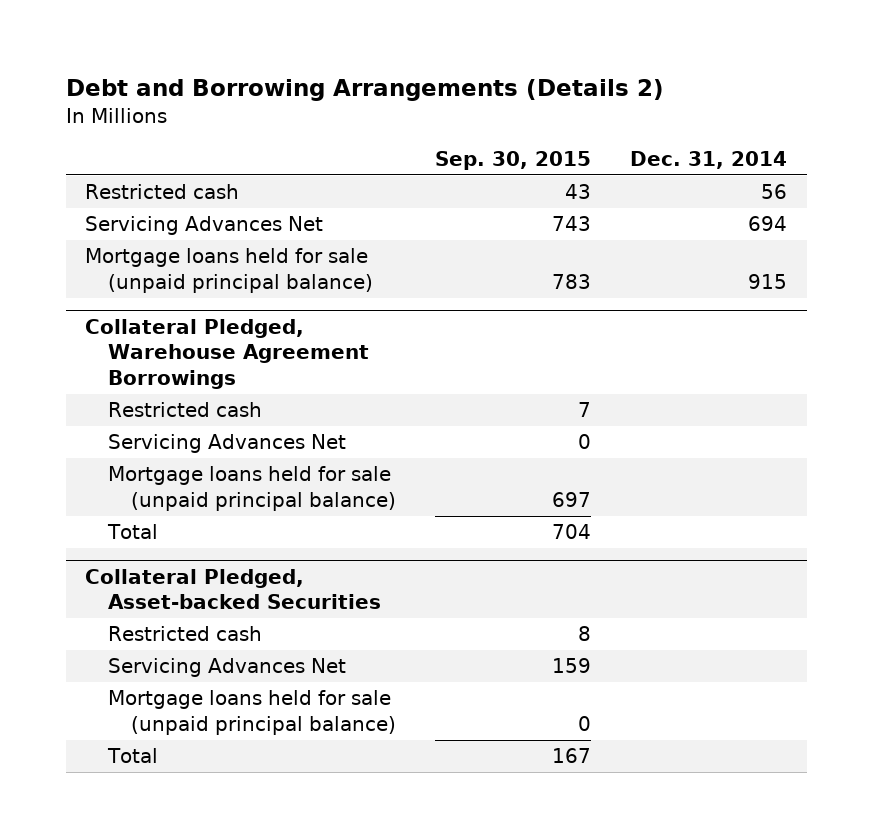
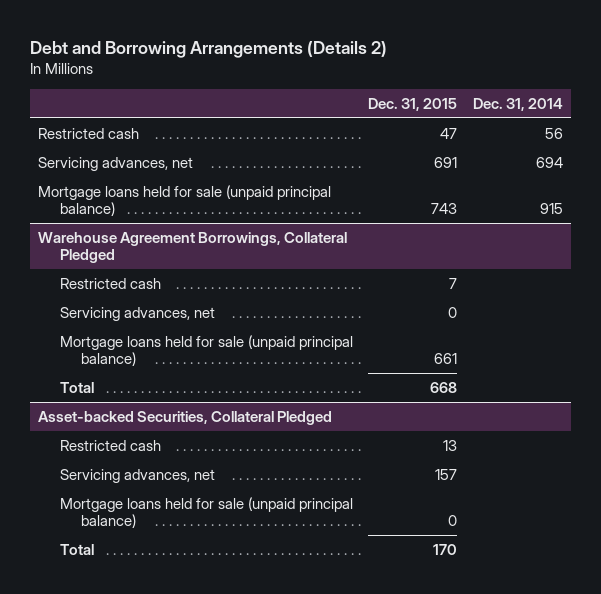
- | Sep. 30, 2015 | Dec. 31, 2014
+ | Dec. 31, 2015 | Dec. 31, 2014
- Servicing Advances Net | 743 | 694
+ Servicing advances, net | 691 | 694
- Collateral Pledged, Warehouse Agreement Borrowings
+ Warehouse Agreement Borrowings, Collateral Pledged
- Servicing Advances Net | 0 |
+ Servicing advances, net | 0 |
- Collateral Pledged, Asset-backed Securities
+ Asset-backed Securities, Collateral Pledged
- Servicing Advances Net | 159 |
+ Servicing advances, net | 157 |

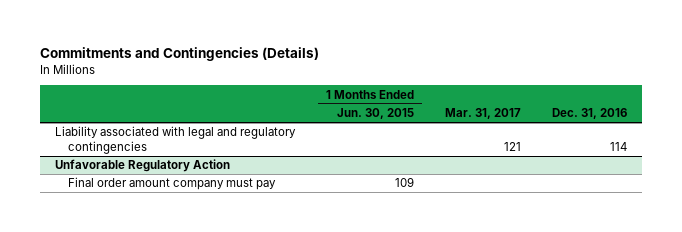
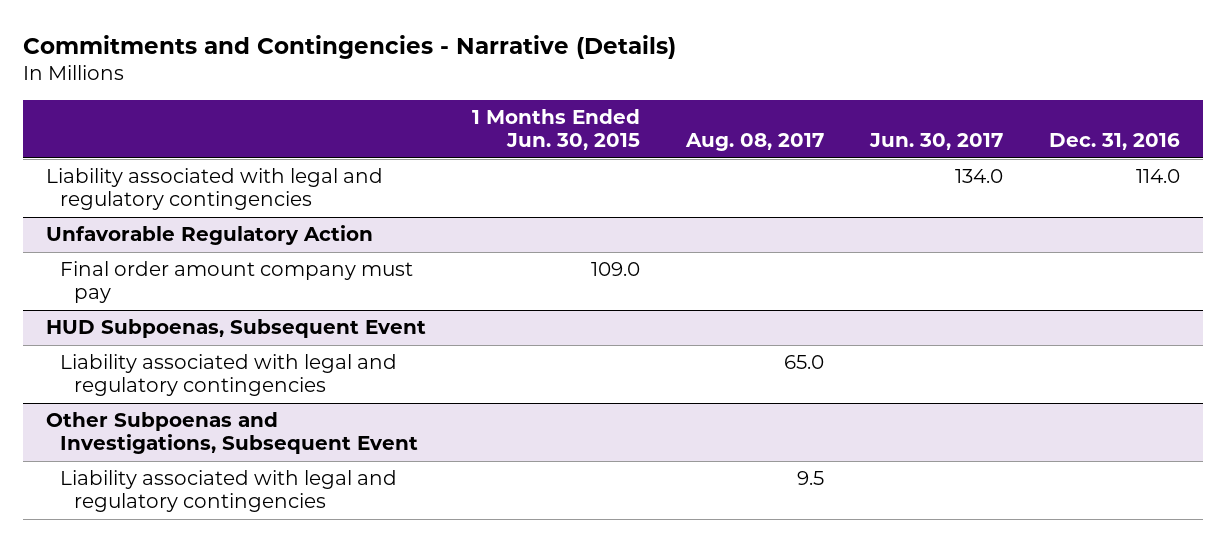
- Commitments and Contingencies (Details)
+ Commitments and Contingencies - Narrative (Details)
- | 1 Months Ended Jun. 30, 2015 | Mar. 31, 2017 | Dec. 31, 2016
+ | 1 Months Ended Jun. 30, 2015 | Aug. 08, 2017 | Jun. 30, 2017 | Dec. 31, 2016
- Liability associated with legal and regulatory contingencies | | 121 | 114
+ Liability associated with legal and regulatory contingencies | | | 134.0 | 114.0
@ Unfavorable Regulatory Action
- Final order amount company must pay | 109 | |
+ Final order amount company must pay | 109.0 | | |
+ HUD Subpoenas, Subsequent Event
+ Liability associated with legal and regulatory contingencies | | 65.0 | |
+ Other Subpoenas and Investigations, Subsequent Event
+ Liability associated with legal and regulatory contingencies | | 9.5 | |

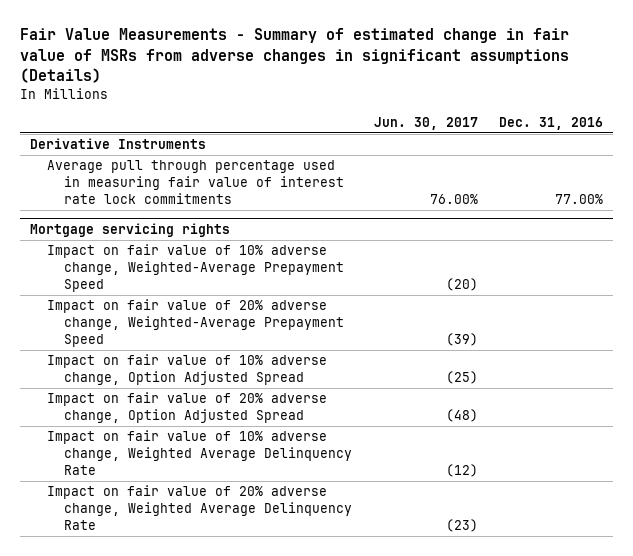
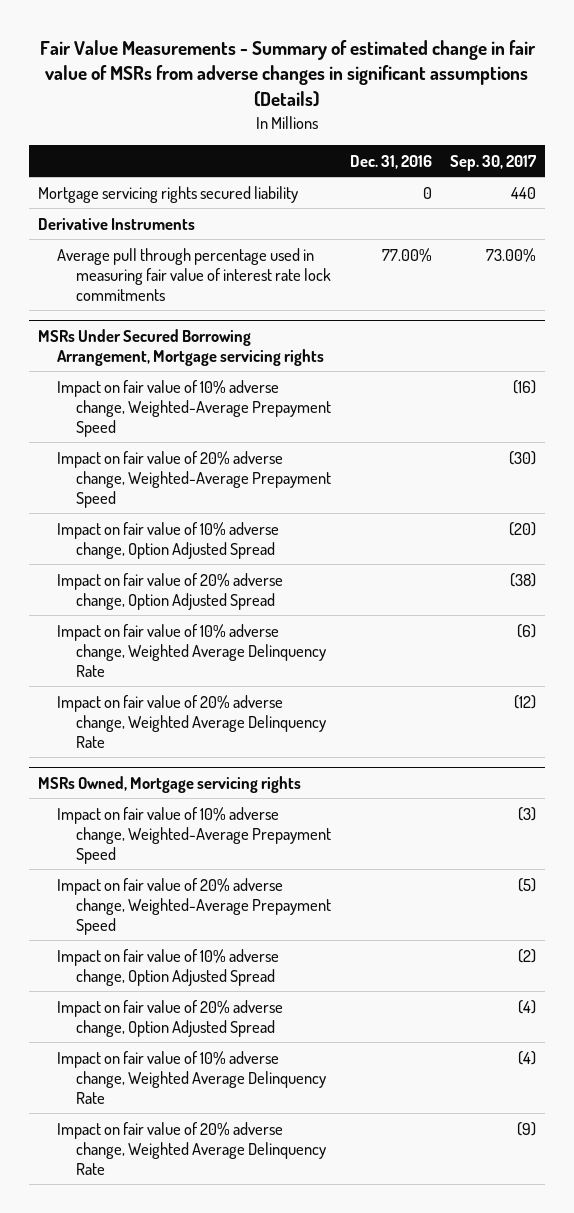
- | Jun. 30, 2017 | Dec. 31, 2016
+ | Dec. 31, 2016 | Sep. 30, 2017
+ Mortgage servicing rights secured liability | 0 | 440
- Mortgage servicing rights
+ MSRs Under Secured Borrowing Arrangement, Mortgage servicing rights
+ Impact on fair value of 10% adverse change, Weighted-Average Prepayment Speed | | (16)
+ Impact on fair value of 20% adverse change, Weighted-Average Prepayment Speed | | (30)
+ Impact on fair value of 10% adverse change, Option Adjusted Spread | | (20)
+ Impact on fair value of 20% adverse change, Option Adjusted Spread | | (38)
+ Impact on fair value of 10% adverse change, Weighted Average Delinquency Rate | | (6)
+ Impact on fair value of 20% adverse change, Weighted Average Delinquency Rate | | (12)
+ MSRs Owned, Mortgage servicing rights

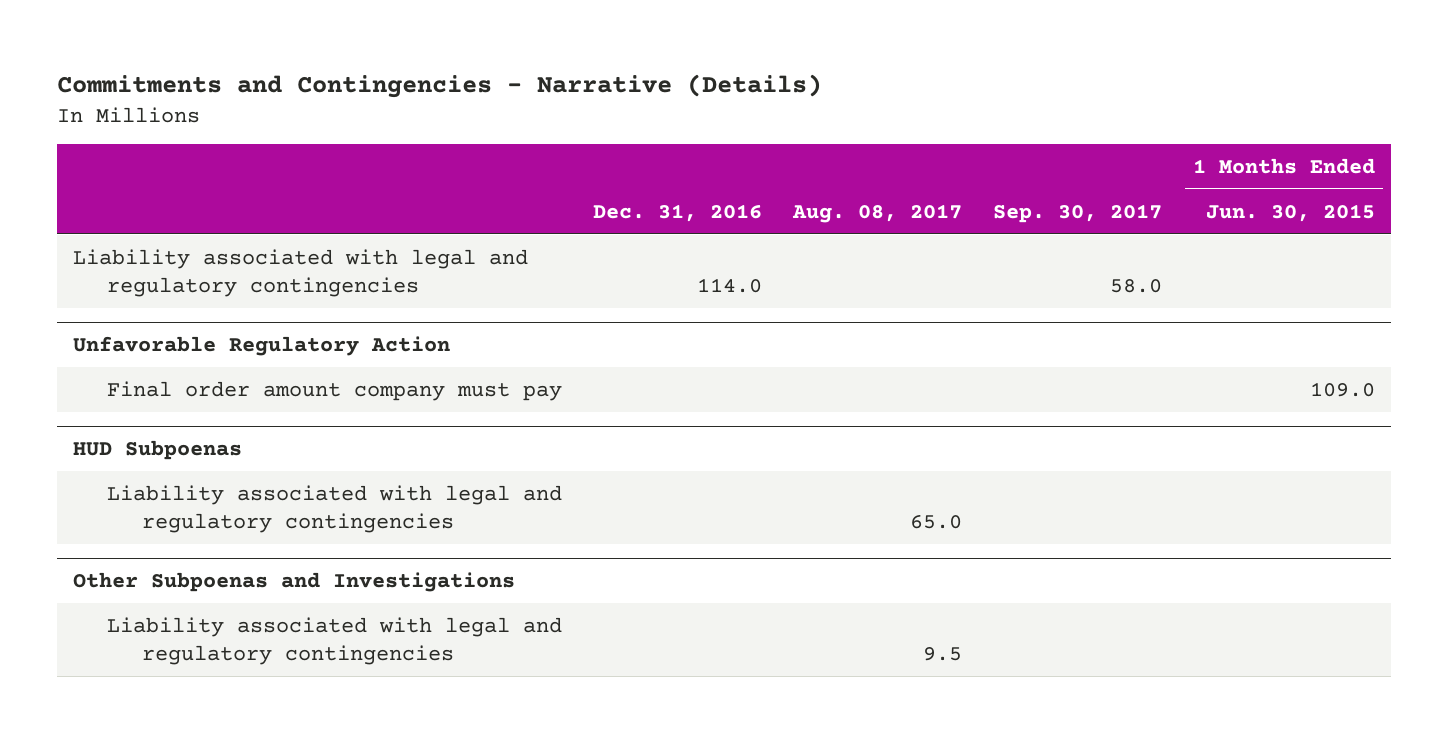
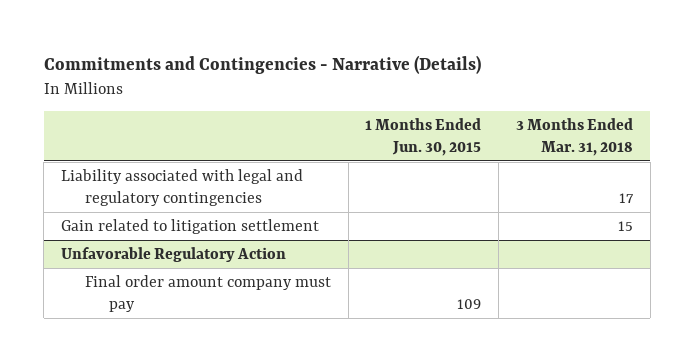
- | Dec. 31, 2016 | Aug. 08, 2017 | Sep. 30, 2017 | 1 Months Ended Jun. 30, 2015
+ | 1 Months Ended Jun. 30, 2015 | 3 Months Ended Mar. 31, 2018
+ Gain related to litigation settlement | | 15
@ Unfavorable Regulatory Action
- Final order amount company must pay | | | | 109.0
- HUD Subpoenas
- Liability associated with legal and regulatory contingencies | | 65.0 | |
- Other Subpoenas and Investigations
- Liability associated with legal and regulatory contingencies | | 9.5 | |
@ Unfavorable Regulatory Action
+ Final order amount company must pay | 109 |

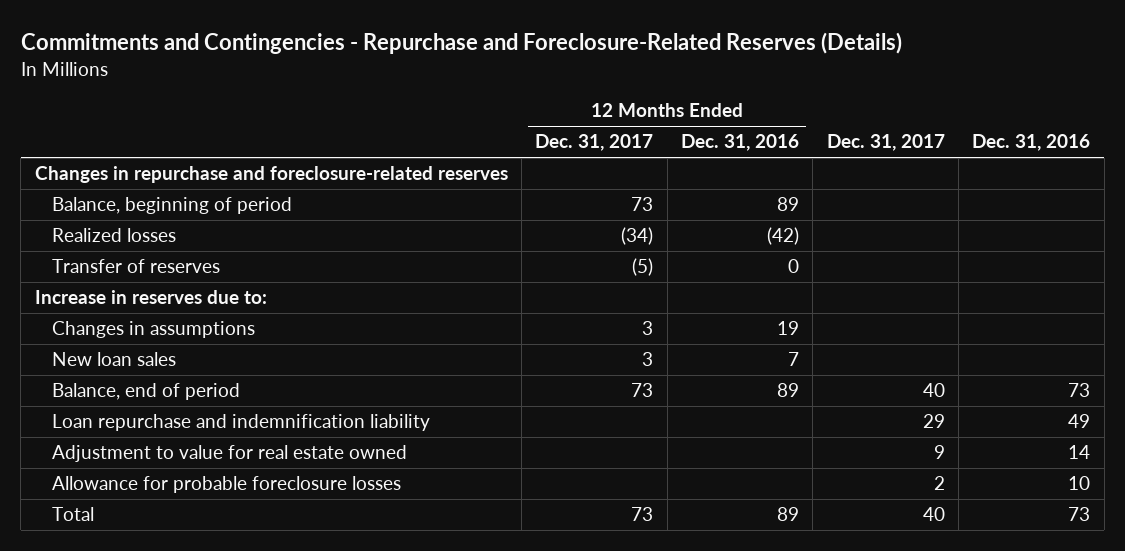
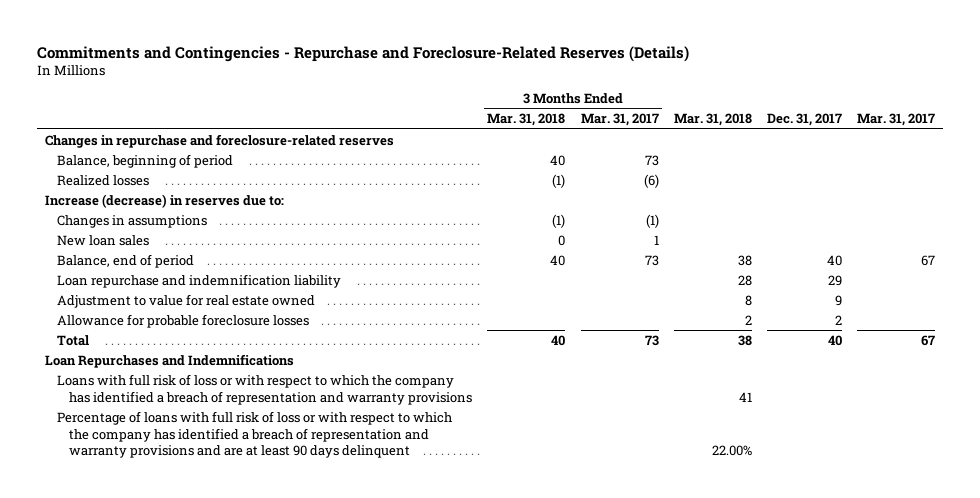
- | 12 Months Ended Dec. 31, 2017 | 12 Months Ended Dec. 31, 2016 | Dec. 31, 2017 | Dec. 31, 2016
+ | 3 Months Ended Mar. 31, 2018 | 3 Months Ended Mar. 31, 2017 | Mar. 31, 2018 | Dec. 31, 2017 | Mar. 31, 2017
- Transfer of reserves | (5) | 0 | |
- Increase in reserves due to:
+ Increase (decrease) in reserves due to:
+ Loan Repurchases and Indemnifications
+ Loans with full risk of loss or with respect to which the company has identified a breach of representation and warranty provisions | | | 41 | |
+ Percentage of loans with full risk of loss or with respect to which the company has identified a breach of representation and warranty provisions and are at least 90 days delinquent | | | 22.00% | |

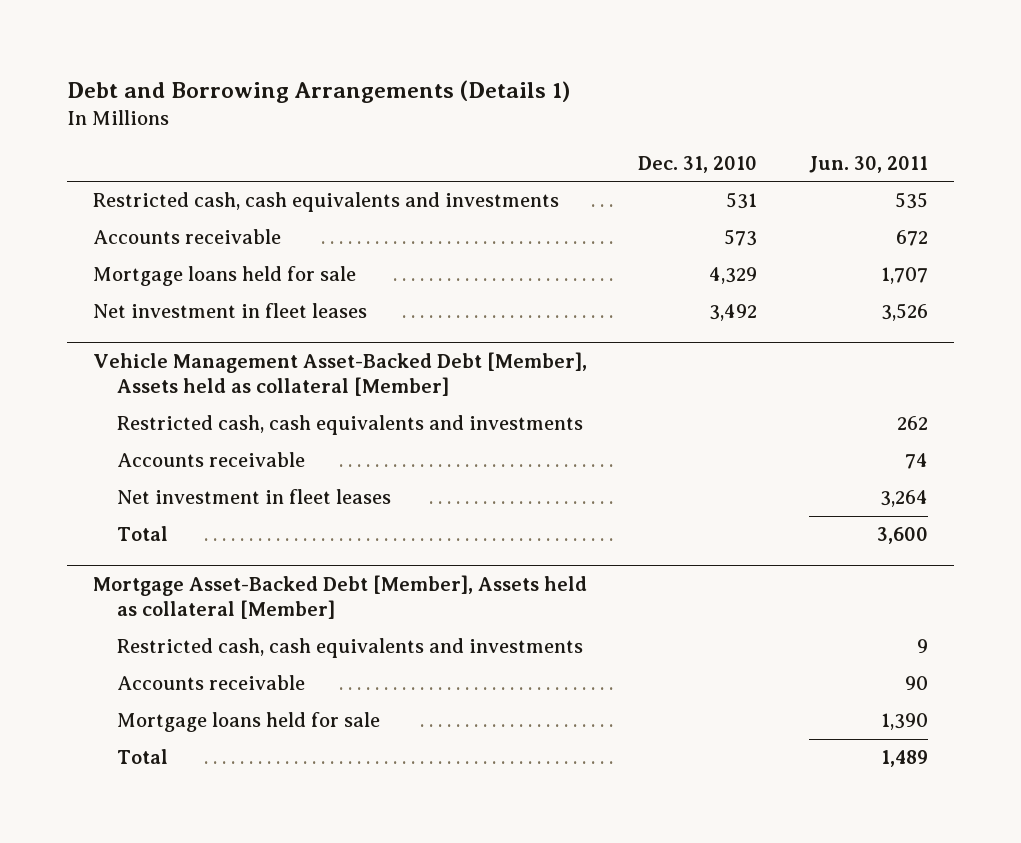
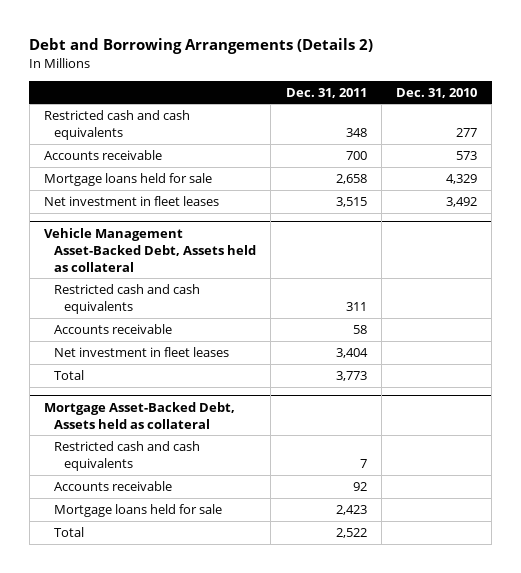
- Debt and Borrowing Arrangements (Details 1)
+ Debt and Borrowing Arrangements (Details 2)
- | Dec. 31, 2010 | Jun. 30, 2011
+ | Dec. 31, 2011 | Dec. 31, 2010
- Restricted cash, cash equivalents and investments | 531 | 535
+ Restricted cash and cash equivalents | 348 | 277
- Vehicle Management Asset-Backed Debt [Member], Assets held as collateral [Member]
- Restricted cash, cash equivalents and investments | | 262
+ Vehicle Management Asset-Backed Debt, Assets held as collateral
+ Restricted cash and cash equivalents | 311 |
- Mortgage Asset-Backed Debt [Member], Assets held as collateral [Member]
- Restricted cash, cash equivalents and investments | | 9
+ Mortgage Asset-Backed Debt, Assets held as collateral
+ Restricted cash and cash equivalents | 7 |

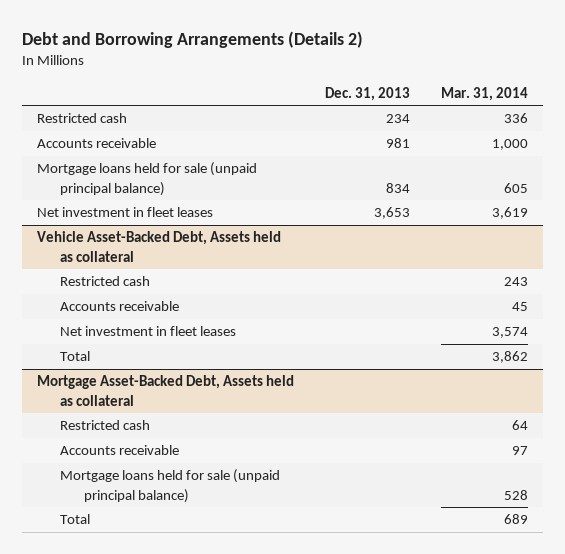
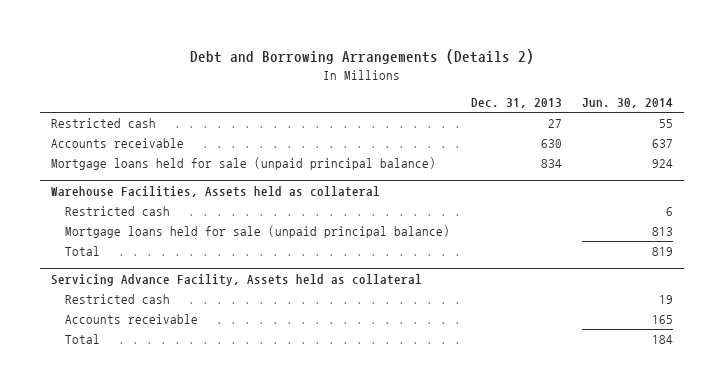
- | Dec. 31, 2013 | Mar. 31, 2014
+ | Dec. 31, 2013 | Jun. 30, 2014
- Restricted cash | 234 | 336
- Accounts receivable | 981 | 1,000
+ Restricted cash | 27 | 55
+ Accounts receivable | 630 | 637
- Net investment in fleet leases | 3,653 | 3,619
- Vehicle Asset-Backed Debt, Assets held as collateral
- Restricted cash | | 243
- Accounts receivable | | 45
- Net investment in fleet leases | | 3,574
- Total | | 3,862
- Mortgage Asset-Backed Debt, Assets held as collateral
- Restricted cash | | 64
- Accounts receivable | | 97
- Mortgage loans held for sale (unpaid principal balance) | | 528
- Total | | 689
+ Warehouse Facilities, Assets held as collateral
+ Restricted cash | | 6
+ Mortgage loans held for sale (unpaid principal balance) | | 813
+ Total | | 819
+ Servicing Advance Facility, Assets held as collateral
+ Restricted cash | | 19
+ Accounts receivable | | 165
+ Total | | 184

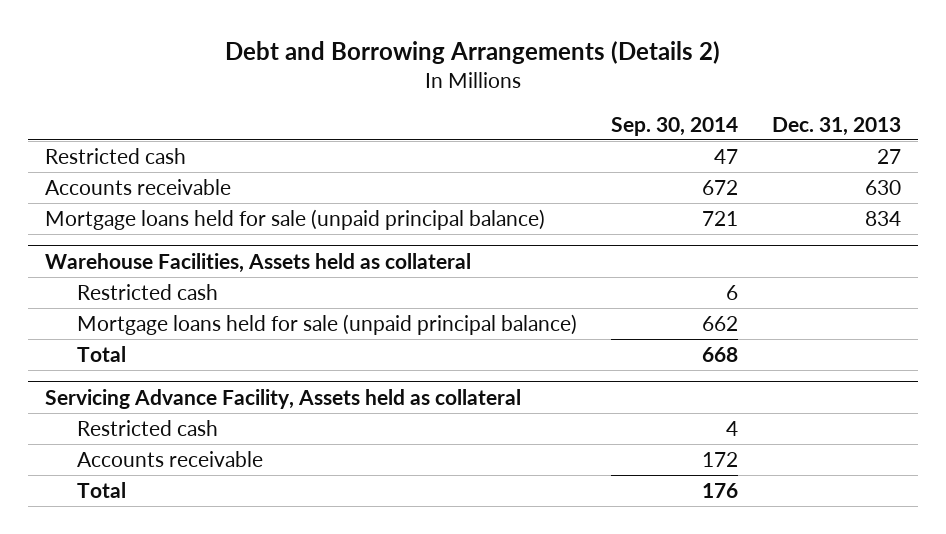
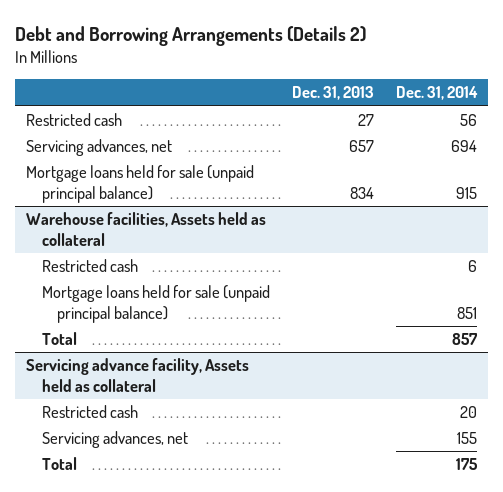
- | Sep. 30, 2014 | Dec. 31, 2013
+ | Dec. 31, 2013 | Dec. 31, 2014
- Accounts receivable | 672 | 630
+ Servicing advances, net | 657 | 694
- Warehouse Facilities, Assets held as collateral
+ Warehouse facilities, Assets held as collateral
- Servicing Advance Facility, Assets held as collateral
+ Servicing advance facility, Assets held as collateral
- Accounts receivable | 172 |
+ Servicing advances, net | | 155

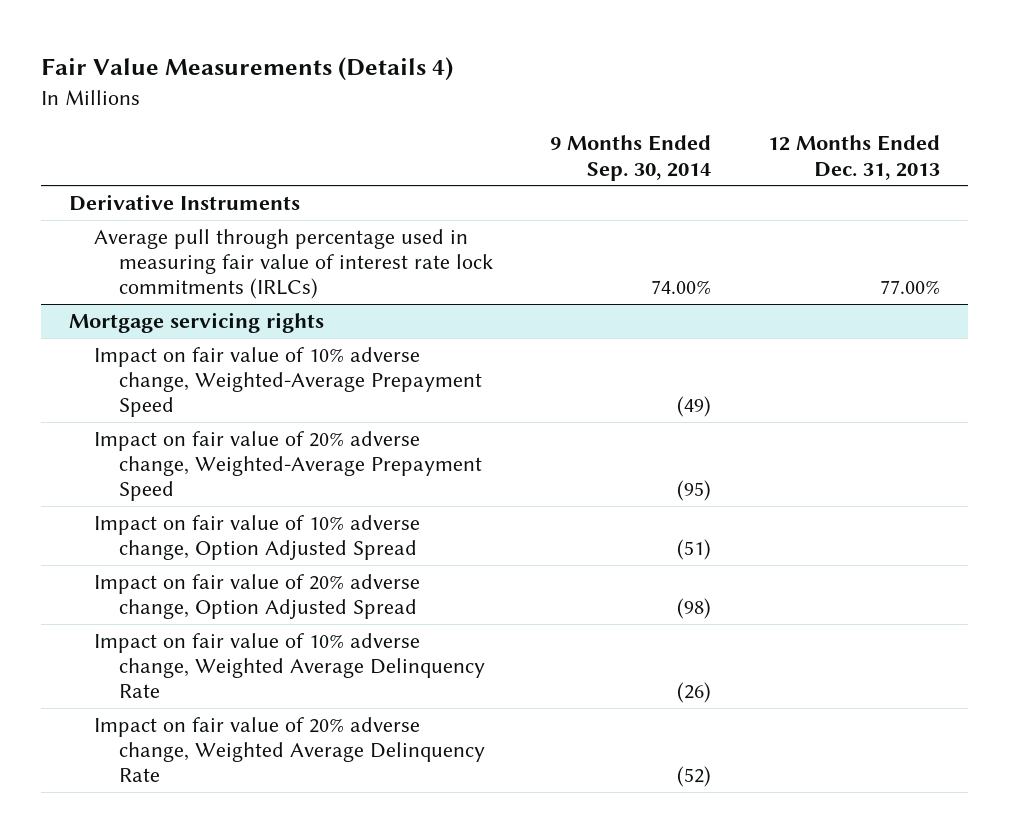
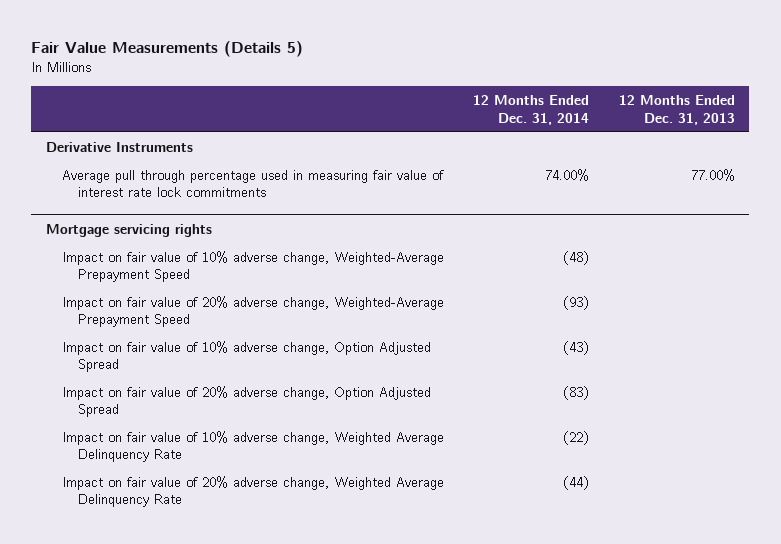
- Fair Value Measurements (Details 4)
+ Fair Value Measurements (Details 5)
- | 9 Months Ended Sep. 30, 2014 | 12 Months Ended Dec. 31, 2013
+ | 12 Months Ended Dec. 31, 2014 | 12 Months Ended Dec. 31, 2013
- Average pull through percentage used in measuring fair value of interest rate lock commitments (IRLCs) | 74.00% | 77.00%
+ Average pull through percentage used in measuring fair value of interest rate lock commitments | 74.00% | 77.00%

